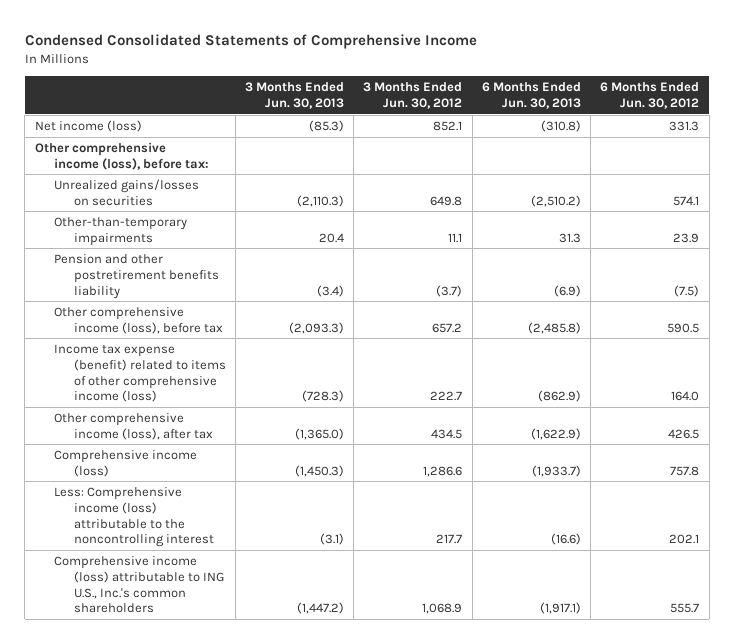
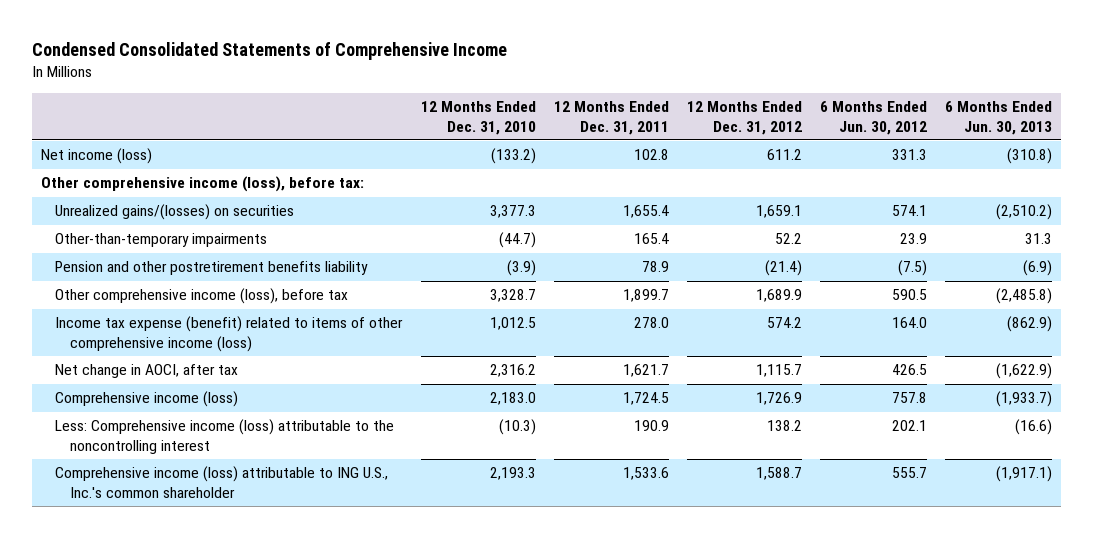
- | 3 Months Ended Jun. 30, 2013 | 3 Months Ended Jun. 30, 2012 | 6 Months Ended Jun. 30, 2013 | 6 Months Ended Jun. 30, 2012
+ | 12 Months Ended Dec. 31, 2010 | 12 Months Ended Dec. 31, 2011 | 12 Months Ended Dec. 31, 2012 | 6 Months Ended Jun. 30, 2012 | 6 Months Ended Jun. 30, 2013
- Unrealized gains/losses on securities | (2,110.3) | 649.8 | (2,510.2) | 574.1
+ Unrealized gains/(losses) on securities | 3,377.3 | 1,655.4 | 1,659.1 | 574.1 | (2,510.2)
- Other comprehensive income (loss), after tax | (1,365.0) | 434.5 | (1,622.9) | 426.5
+ Net change in AOCI, after tax | 2,316.2 | 1,621.7 | 1,115.7 | 426.5 | (1,622.9)
- Comprehensive income (loss) attributable to ING U.S., Inc.'s common shareholders | (1,447.2) | 1,068.9 | (1,917.1) | 555.7
+ Comprehensive income (loss) attributable to ING U.S., Inc.'s common shareholder | 2,193.3 | 1,533.6 | 1,588.7 | 555.7 | (1,917.1)

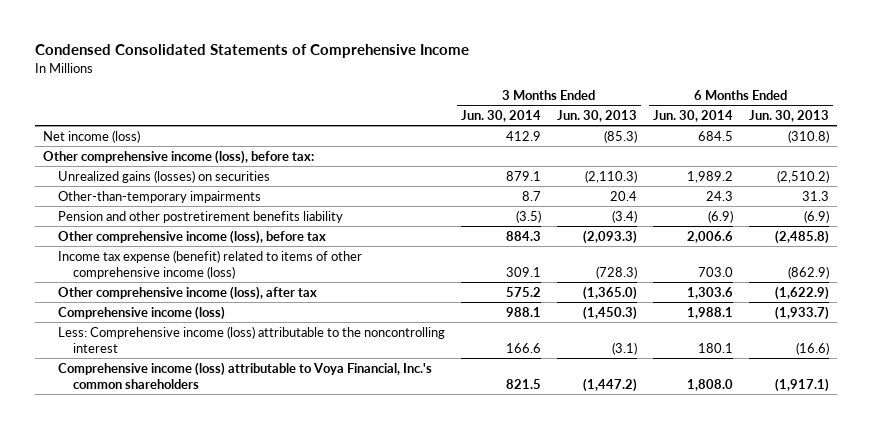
- | 12 Months Ended Dec. 31, 2010 | 12 Months Ended Dec. 31, 2011 | 12 Months Ended Dec. 31, 2012 | 6 Months Ended Jun. 30, 2012 | 6 Months Ended Jun. 30, 2013
+ | 3 Months Ended Jun. 30, 2014 | 3 Months Ended Jun. 30, 2013 | 6 Months Ended Jun. 30, 2014 | 6 Months Ended Jun. 30, 2013
- Unrealized gains/(losses) on securities | 3,377.3 | 1,655.4 | 1,659.1 | 574.1 | (2,510.2)
+ Unrealized gains (losses) on securities | 879.1 | (2,110.3) | 1,989.2 | (2,510.2)
- Net change in AOCI, after tax | 2,316.2 | 1,621.7 | 1,115.7 | 426.5 | (1,622.9)
+ Other comprehensive income (loss), after tax | 575.2 | (1,365.0) | 1,303.6 | (1,622.9)
- Comprehensive income (loss) attributable to ING U.S., Inc.'s common shareholder | 2,193.3 | 1,533.6 | 1,588.7 | 555.7 | (1,917.1)
+ Comprehensive income (loss) attributable to Voya Financial, Inc.'s common shareholders | 821.5 | (1,447.2) | 1,808.0 | (1,917.1)

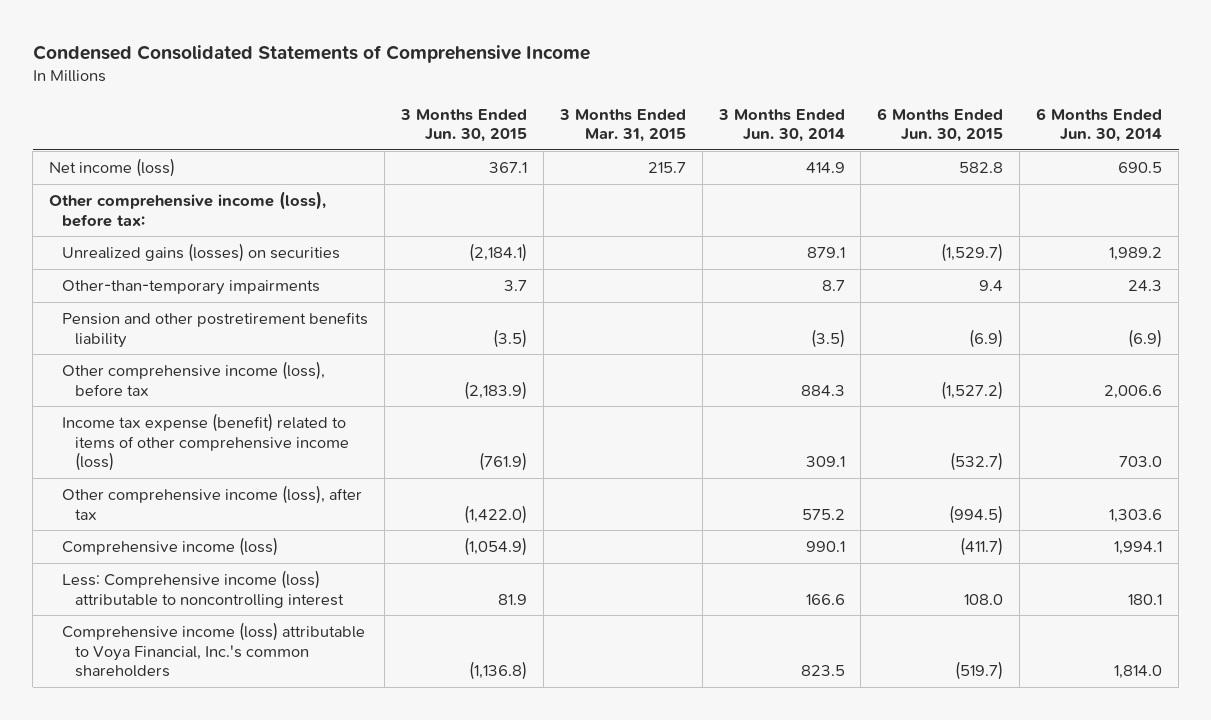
- | 3 Months Ended Jun. 30, 2014 | 3 Months Ended Jun. 30, 2013 | 6 Months Ended Jun. 30, 2014 | 6 Months Ended Jun. 30, 2013
+ | 3 Months Ended Jun. 30, 2015 | 3 Months Ended Mar. 31, 2015 | 3 Months Ended Jun. 30, 2014 | 6 Months Ended Jun. 30, 2015 | 6 Months Ended Jun. 30, 2014
- Net income (loss) | 412.9 | (85.3) | 684.5 | (310.8)
+ Net income (loss) | 367.1 | 215.7 | 414.9 | 582.8 | 690.5
- Comprehensive income (loss) | 988.1 | (1,450.3) | 1,988.1 | (1,933.7)
- Less: Comprehensive income (loss) attributable to the noncontrolling interest | 166.6 | (3.1) | 180.1 | (16.6)
- Comprehensive income (loss) attributable to Voya Financial, Inc.'s common shareholders | 821.5 | (1,447.2) | 1,808.0 | (1,917.1)
+ Comprehensive income (loss) | (1,054.9) | | 990.1 | (411.7) | 1,994.1
+ Less: Comprehensive income (loss) attributable to noncontrolling interest | 81.9 | | 166.6 | 108.0 | 180.1
+ Comprehensive income (loss) attributable to Voya Financial, Inc.'s common shareholders | (1,136.8) | | 823.5 | (519.7) | 1,814.0

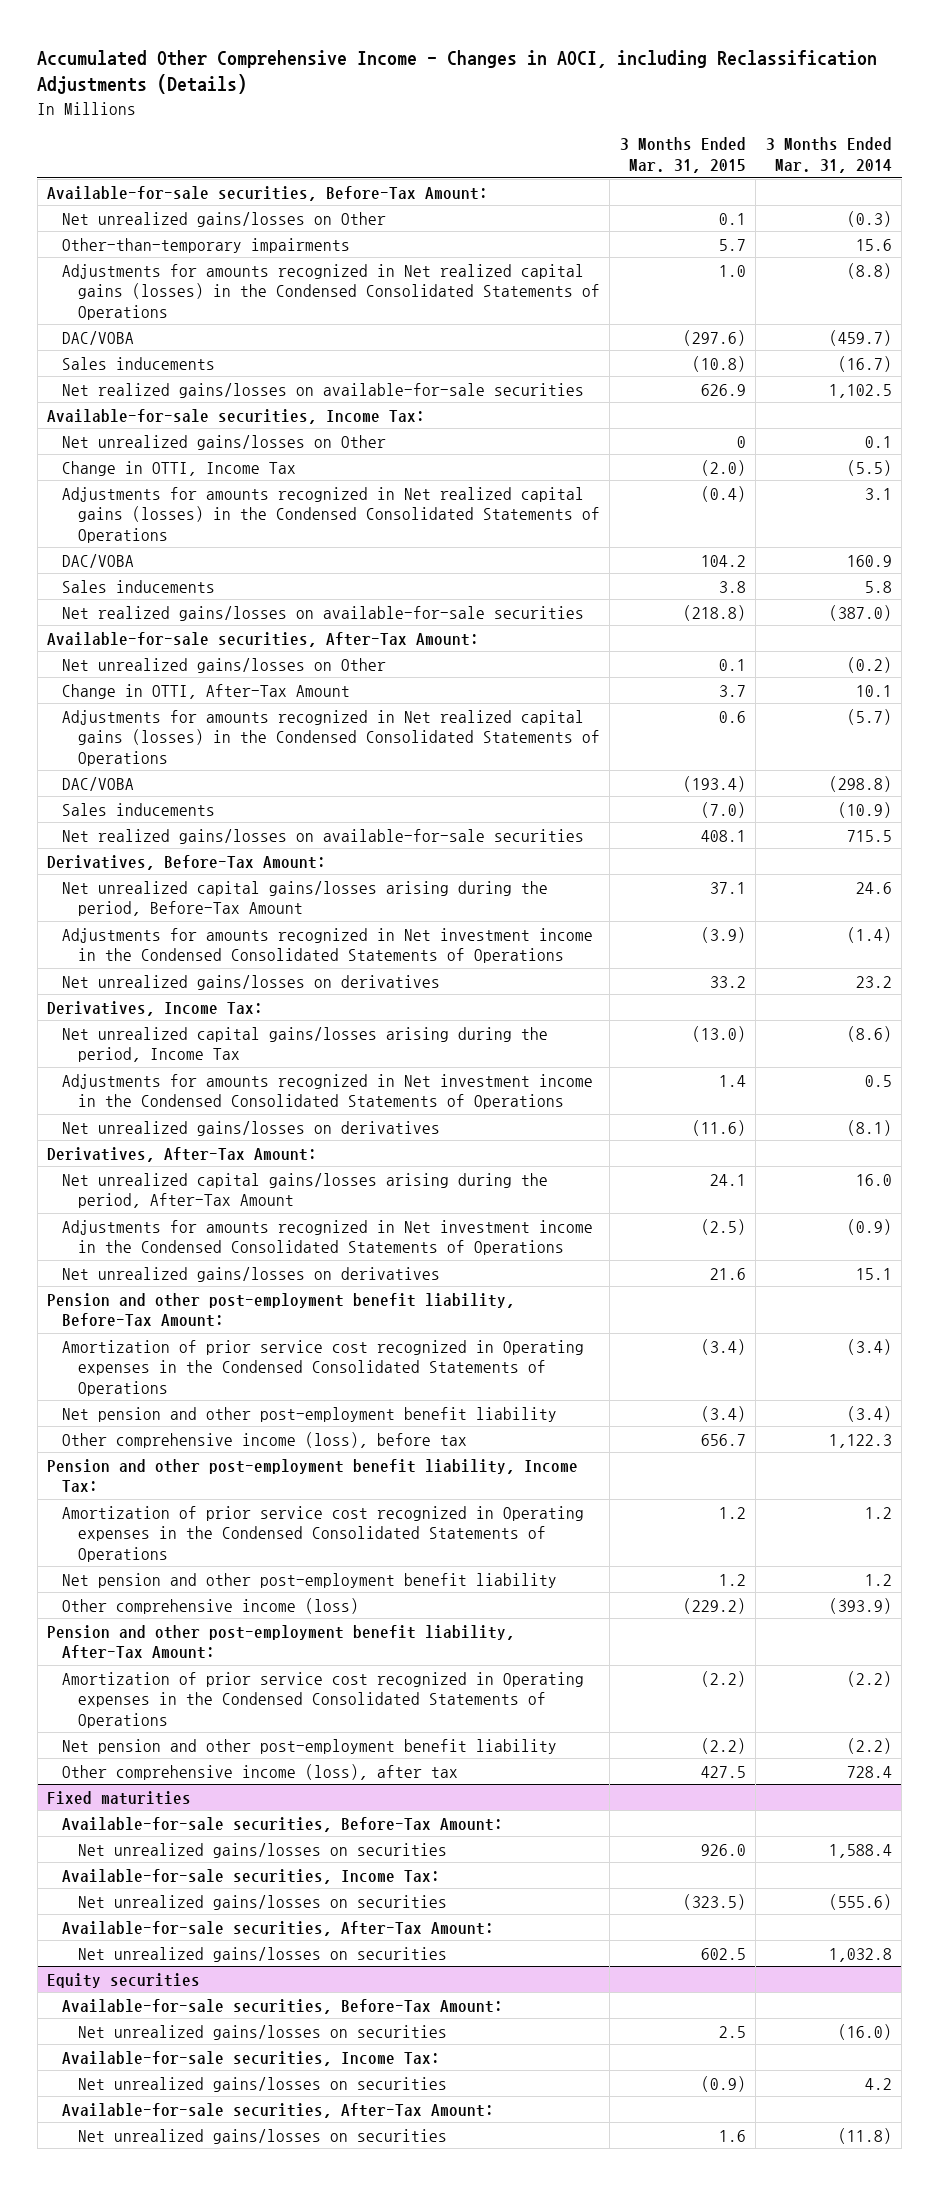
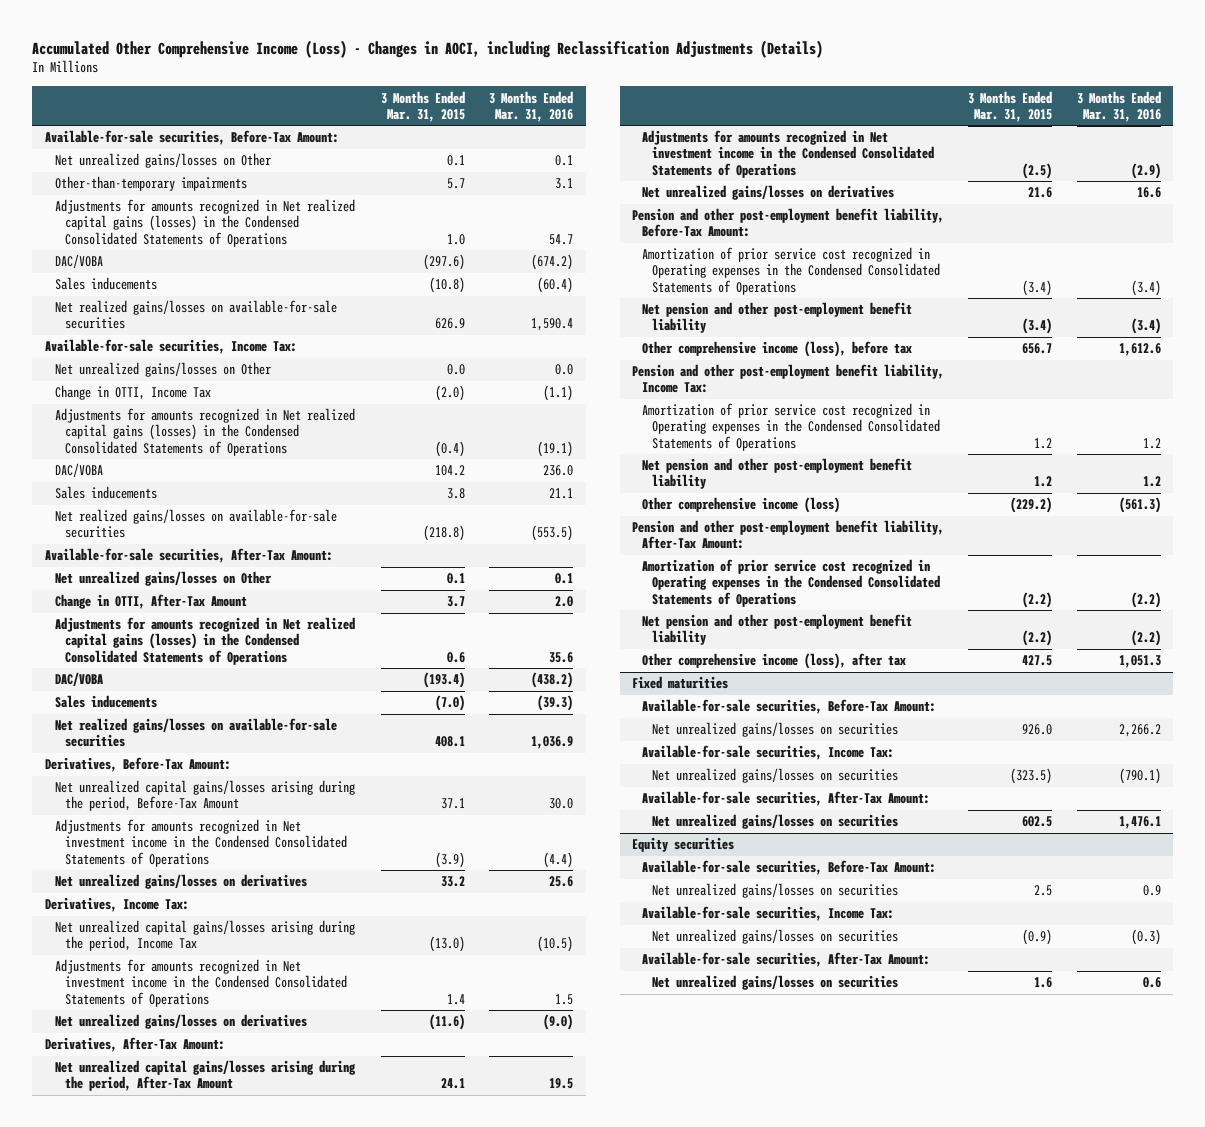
- Accumulated Other Comprehensive Income - Changes in AOCI, including Reclassification Adjustments (Details)
+ Accumulated Other Comprehensive Income (Loss) - Changes in AOCI, including Reclassification Adjustments (Details)
- | 3 Months Ended Mar. 31, 2015 | 3 Months Ended Mar. 31, 2014
+ | 3 Months Ended Mar. 31, 2015 | 3 Months Ended Mar. 31, 2016
- Net unrealized gains/losses on Other | 0 | 0.1
+ Net unrealized gains/losses on Other | 0.0 | 0.0

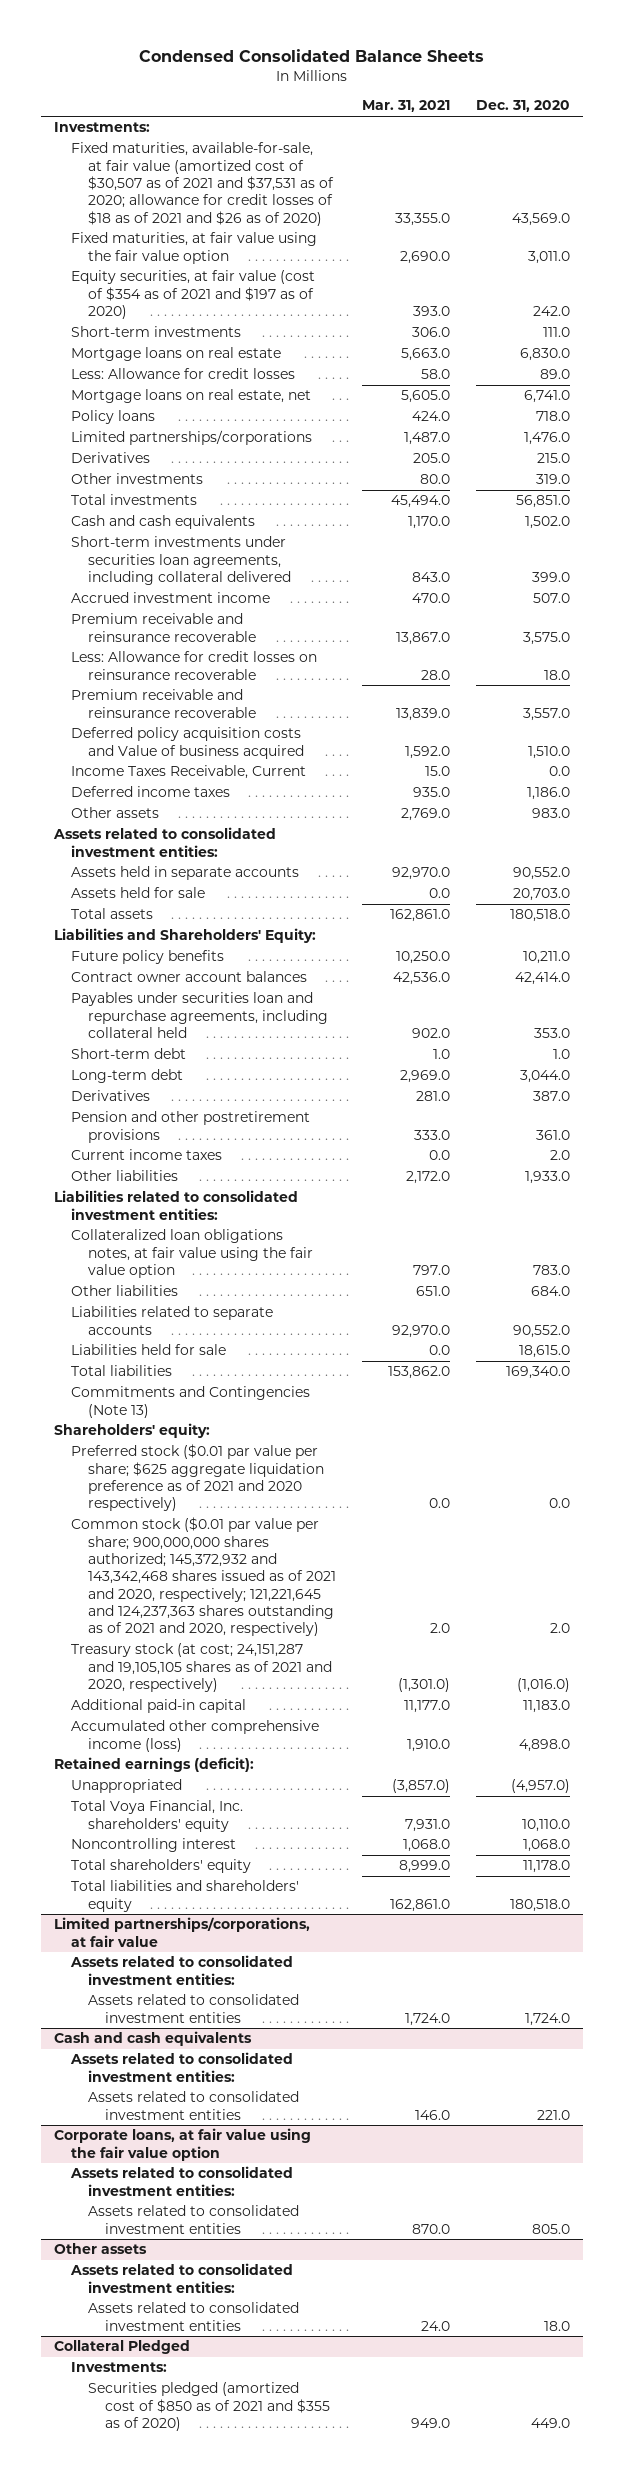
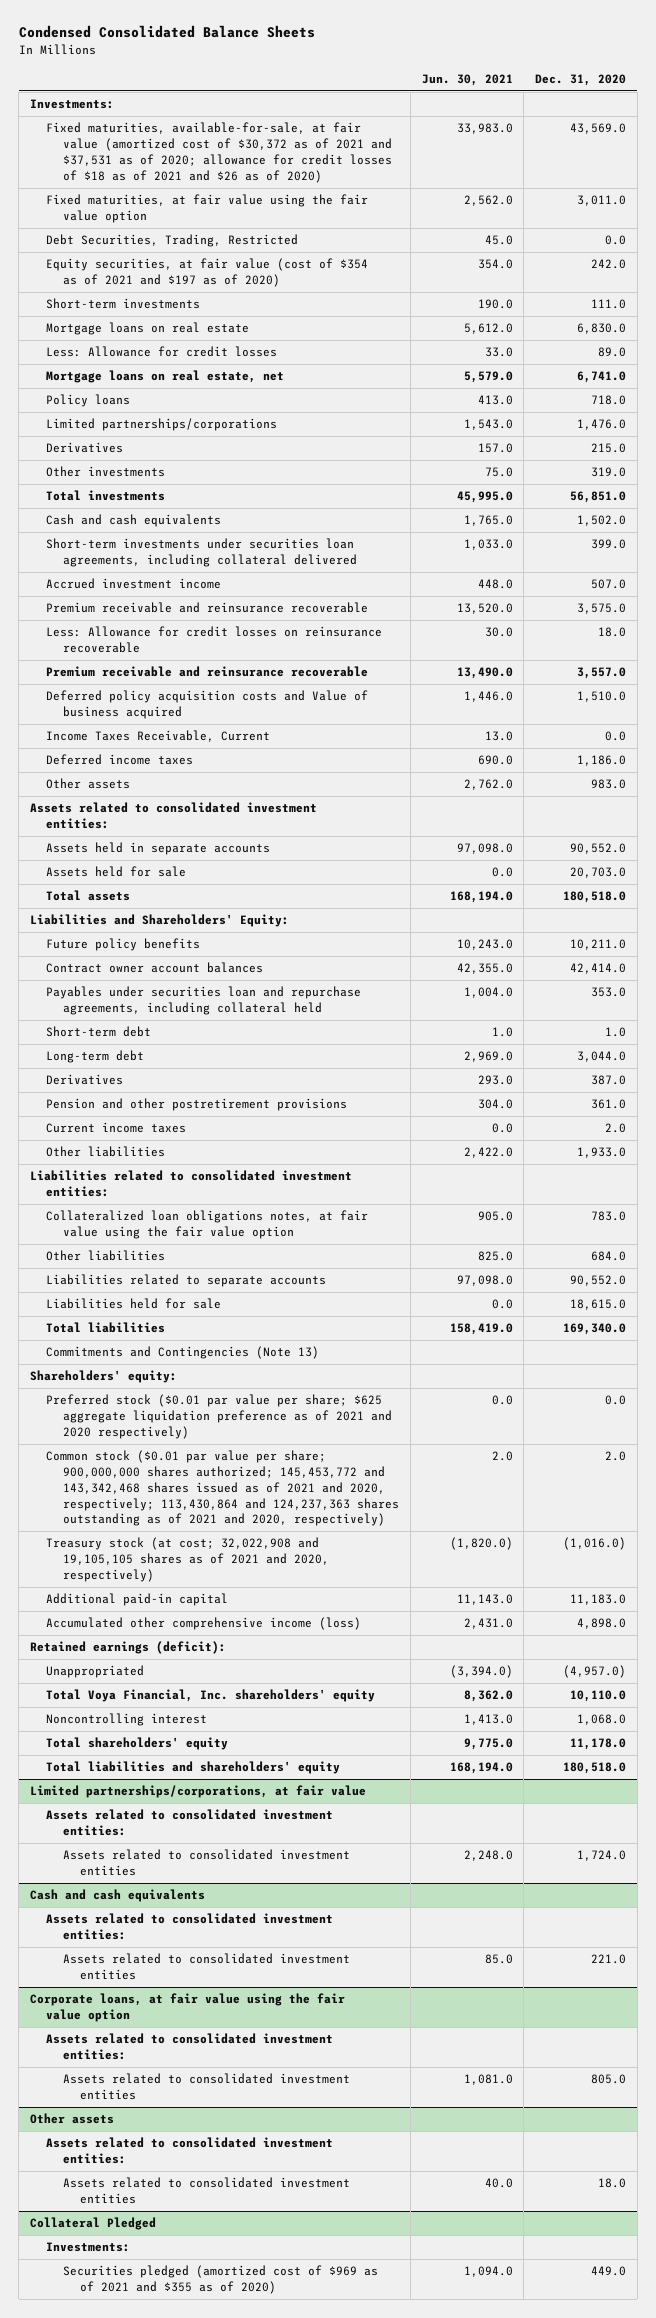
- | Mar. 31, 2021 | Dec. 31, 2020
+ | Jun. 30, 2021 | Dec. 31, 2020
- Fixed maturities, available-for-sale, at fair value (amortized cost of $30,507 as of 2021 and $37,531 as of 2020; allowance for credit losses of $18 as of 2021 and $26 as of 2020) | 33,355.0 | 43,569.0
+ Fixed maturities, available-for-sale, at fair value (amortized cost of $30,372 as of 2021 and $37,531 as of 2020; allowance for credit losses of $18 as of 2021 and $26 as of 2020) | 33,983.0 | 43,569.0
+ Debt Securities, Trading, Restricted | 45.0 | 0.0
- Common stock ($0.01 par value per share; 900,000,000 shares authorized; 145,372,932 and 143,342,468 shares issued as of 2021 and 2020, respectively; 121,221,645 and 124,237,363 shares outstanding as of 2021 and 2020, respectively) | 2.0 | 2.0
- Treasury stock (at cost; 24,151,287 and 19,105,105 shares as of 2021 and 2020, respectively) | (1,301.0) | (1,016.0)
+ Common stock ($0.01 par value per share; 900,000,000 shares authorized; 145,453,772 and 143,342,468 shares issued as of 2021 and 2020, respectively; 113,430,864 and 124,237,363 shares outstanding as of 2021 and 2020, respectively) | 2.0 | 2.0
+ Treasury stock (at cost; 32,022,908 and 19,105,105 shares as of 2021 and 2020, respectively) | (1,820.0) | (1,016.0)
@ Collateral Pledged
- Securities pledged (amortized cost of $850 as of 2021 and $355 as of 2020) | 949.0 | 449.0
+ Securities pledged (amortized cost of $969 as of 2021 and $355 as of 2020) | 1,094.0 | 449.0

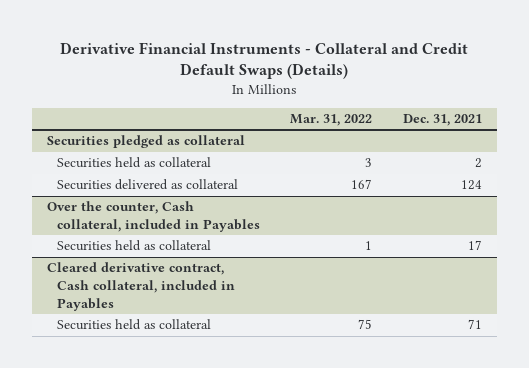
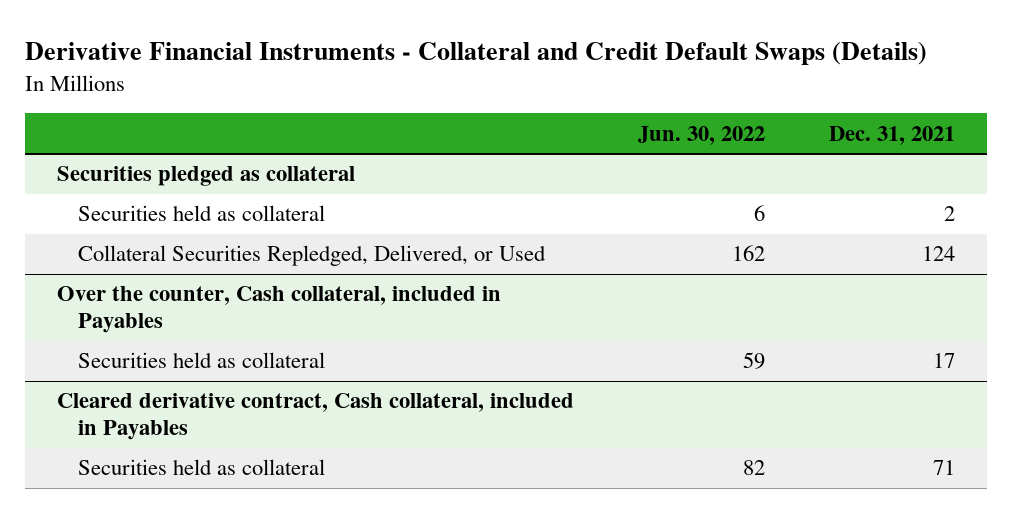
- | Mar. 31, 2022 | Dec. 31, 2021
+ | Jun. 30, 2022 | Dec. 31, 2021
@ Securities pledged as collateral
- Securities delivered as collateral | 167 | 124
+ Collateral Securities Repledged, Delivered, or Used | 162 | 124

